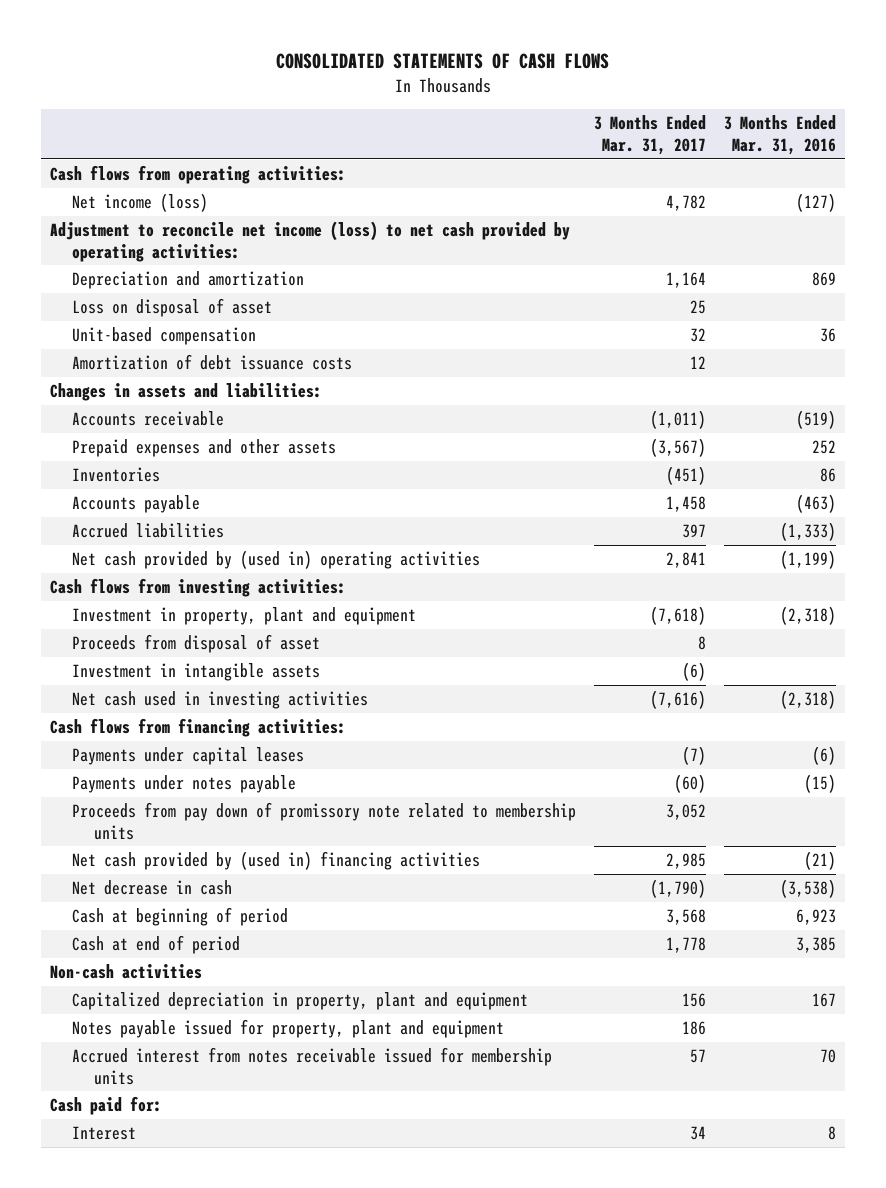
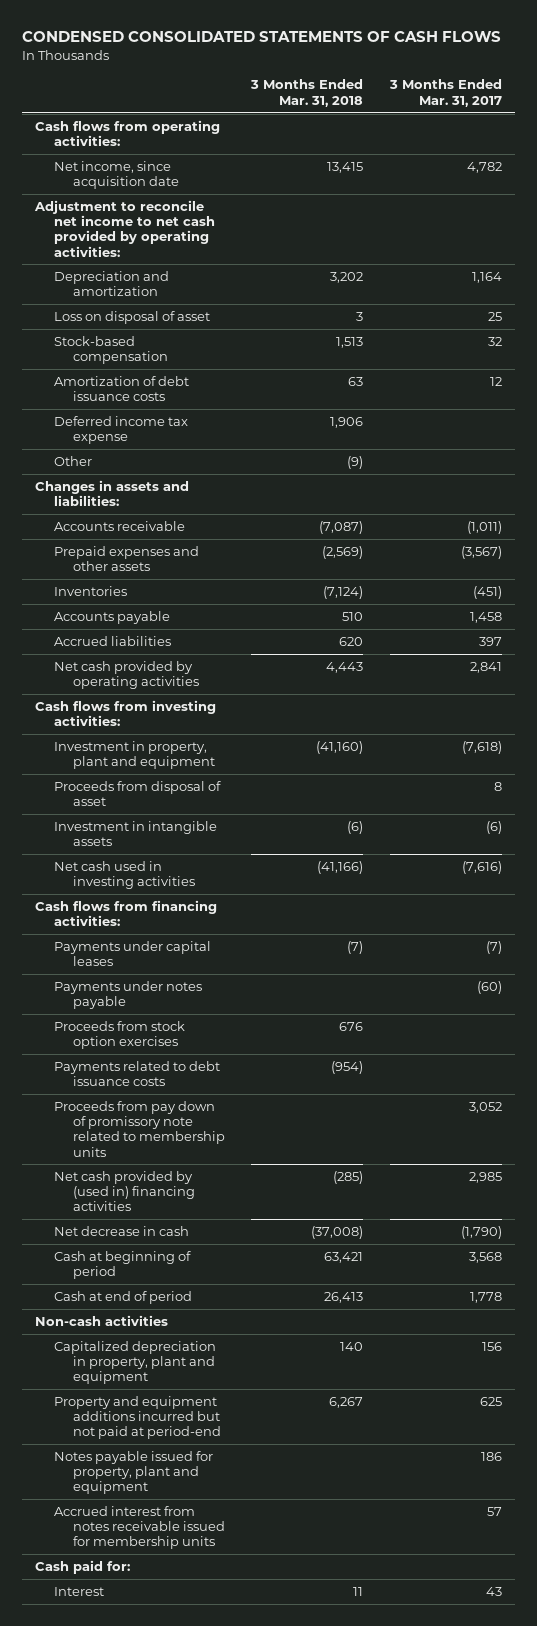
- CONSOLIDATED STATEMENTS OF CASH FLOWS
+ CONDENSED CONSOLIDATED STATEMENTS OF CASH FLOWS
- | 3 Months Ended Mar. 31, 2017 | 3 Months Ended Mar. 31, 2016
+ | 3 Months Ended Mar. 31, 2018 | 3 Months Ended Mar. 31, 2017
- Net income (loss) | 4,782 | (127)
- Adjustment to reconcile net income (loss) to net cash provided by operating activities:
+ Net income, since acquisition date | 13,415 | 4,782
+ Adjustment to reconcile net income to net cash provided by operating activities:
- Unit-based compensation | 32 | 36
+ Stock-based compensation | 1,513 | 32
+ Deferred income tax expense | 1,906 |
+ Other | (9) |
- Net cash provided by (used in) operating activities | 2,841 | (1,199)
+ Net cash provided by operating activities | 4,443 | 2,841
+ Proceeds from stock option exercises | 676 |
+ Payments related to debt issuance costs | (954) |
+ Property and equipment additions incurred but not paid at period-end | 6,267 | 625
- Interest | 34 | 8
+ Interest | 11 | 43

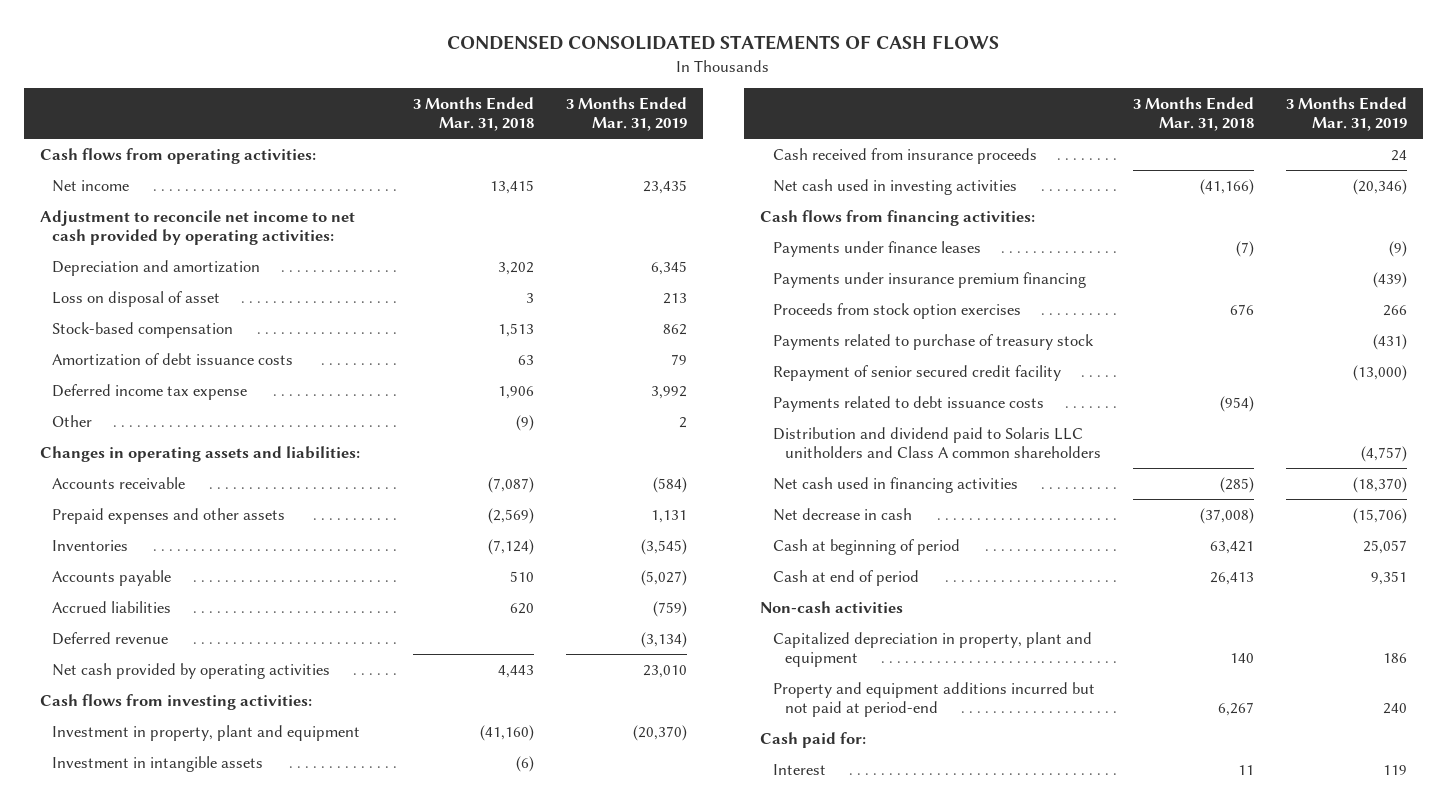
- | 3 Months Ended Mar. 31, 2018 | 3 Months Ended Mar. 31, 2017
+ | 3 Months Ended Mar. 31, 2018 | 3 Months Ended Mar. 31, 2019
- Net income, since acquisition date | 13,415 | 4,782
+ Net income | 13,415 | 23,435
- Changes in assets and liabilities:
+ Changes in operating assets and liabilities:
+ Deferred revenue | | (3,134)
- Proceeds from disposal of asset | | 8
+ Cash received from insurance proceeds | | 24
- Payments under capital leases | (7) | (7)
- Payments under notes payable | | (60)
+ Payments under finance leases | (7) | (9)
+ Payments under insurance premium financing | | (439)
+ Payments related to purchase of treasury stock | | (431)
+ Repayment of senior secured credit facility | | (13,000)
- Proceeds from pay down of promissory note related to membership units | | 3,052
- Net cash provided by (used in) financing activities | (285) | 2,985
+ Distribution and dividend paid to Solaris LLC unitholders and Class A common shareholders | | (4,757)
+ Net cash used in financing activities | (285) | (18,370)
- Notes payable issued for property, plant and equipment | | 186
- Accrued interest from notes receivable issued for membership units | | 57

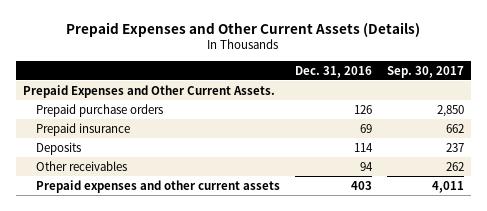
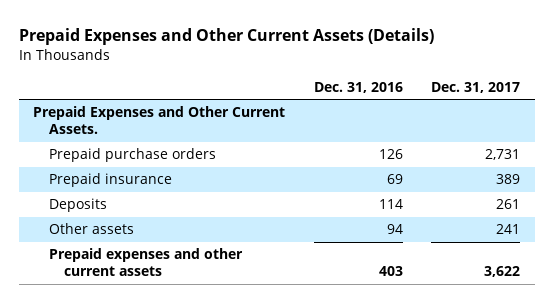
- | Dec. 31, 2016 | Sep. 30, 2017
+ | Dec. 31, 2016 | Dec. 31, 2017
- Other receivables | 94 | 262
+ Other assets | 94 | 241

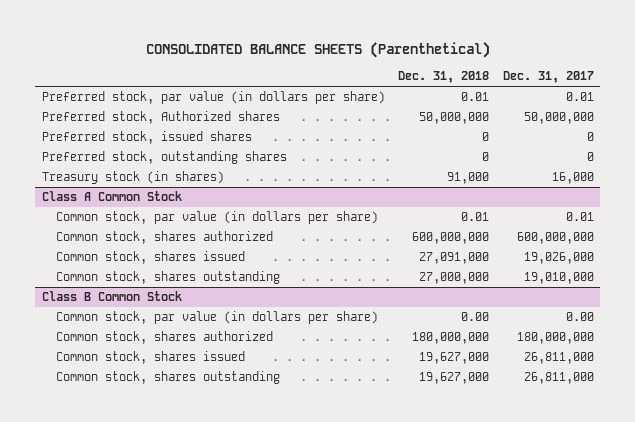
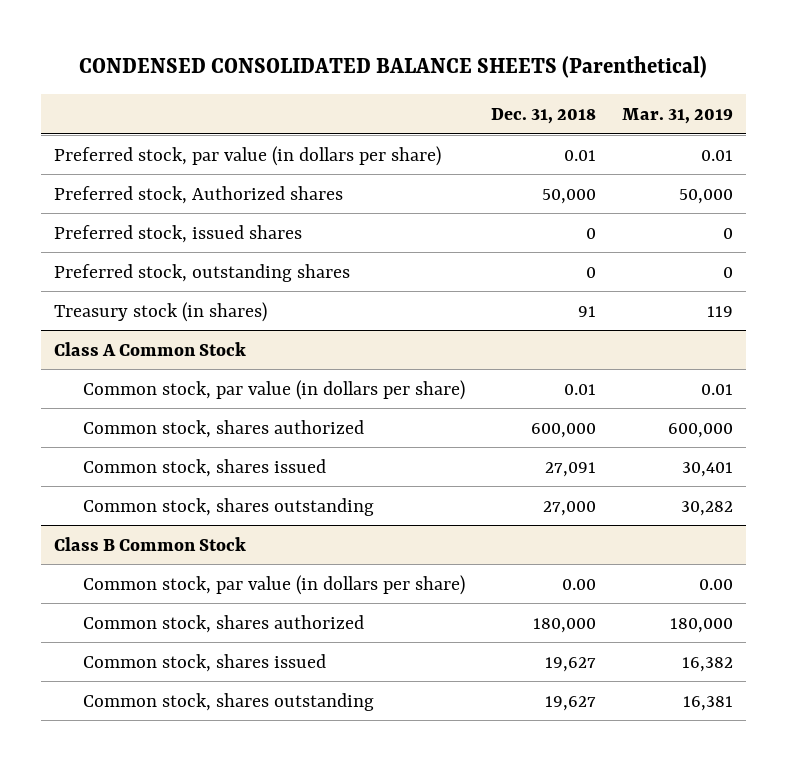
- CONSOLIDATED BALANCE SHEETS (Parenthetical)
+ CONDENSED CONSOLIDATED BALANCE SHEETS (Parenthetical)
- | Dec. 31, 2018 | Dec. 31, 2017
+ | Dec. 31, 2018 | Mar. 31, 2019
- Preferred stock, Authorized shares | 50,000,000 | 50,000,000
+ Preferred stock, Authorized shares | 50,000 | 50,000
- Treasury stock (in shares) | 91,000 | 16,000
+ Treasury stock (in shares) | 91 | 119
@ Class A Common Stock
- Common stock, shares authorized | 600,000,000 | 600,000,000
- Common stock, shares issued | 27,091,000 | 19,026,000
- Common stock, shares outstanding | 27,000,000 | 19,010,000
+ Common stock, shares authorized | 600,000 | 600,000
+ Common stock, shares issued | 27,091 | 30,401
+ Common stock, shares outstanding | 27,000 | 30,282
@ Class B Common Stock
- Common stock, shares authorized | 180,000,000 | 180,000,000
- Common stock, shares issued | 19,627,000 | 26,811,000
- Common stock, shares outstanding | 19,627,000 | 26,811,000
+ Common stock, shares authorized | 180,000 | 180,000
+ Common stock, shares issued | 19,627 | 16,382
+ Common stock, shares outstanding | 19,627 | 16,381

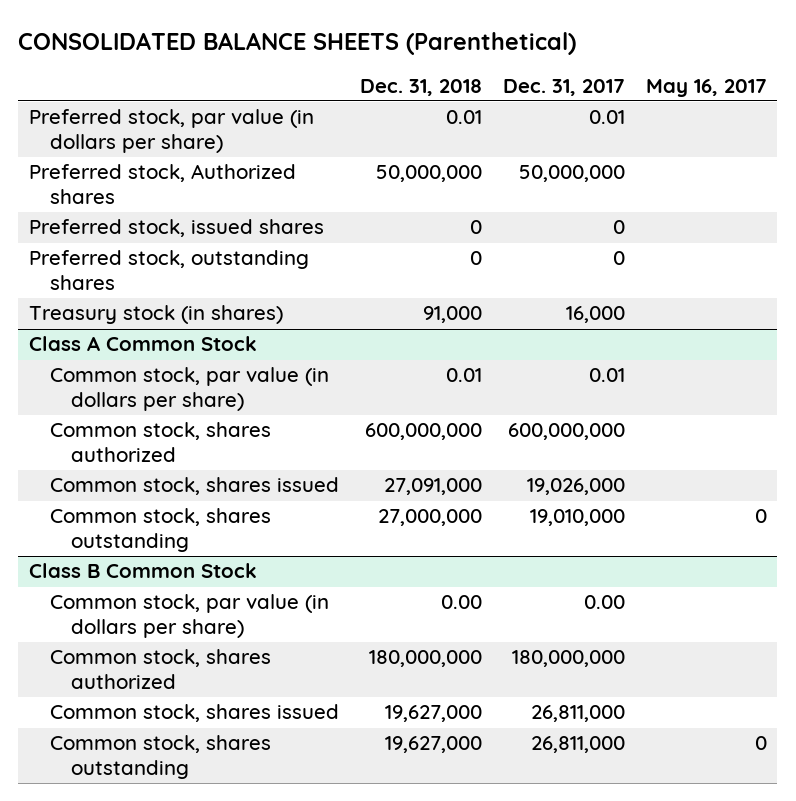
- CONDENSED CONSOLIDATED BALANCE SHEETS (Parenthetical)
+ CONSOLIDATED BALANCE SHEETS (Parenthetical)
- | Dec. 31, 2018 | Mar. 31, 2019
+ | Dec. 31, 2018 | Dec. 31, 2017 | May 16, 2017
- Preferred stock, Authorized shares | 50,000 | 50,000
+ Preferred stock, Authorized shares | 50,000,000 | 50,000,000 |
- Treasury stock (in shares) | 91 | 119
+ Treasury stock (in shares) | 91,000 | 16,000 |
@ Class A Common Stock
- Common stock, shares authorized | 600,000 | 600,000
- Common stock, shares issued | 27,091 | 30,401
- Common stock, shares outstanding | 27,000 | 30,282
+ Common stock, shares authorized | 600,000,000 | 600,000,000 |
+ Common stock, shares issued | 27,091,000 | 19,026,000 |
+ Common stock, shares outstanding | 27,000,000 | 19,010,000 | 0
@ Class B Common Stock
- Common stock, shares authorized | 180,000 | 180,000
- Common stock, shares issued | 19,627 | 16,382
- Common stock, shares outstanding | 19,627 | 16,381
+ Common stock, shares authorized | 180,000,000 | 180,000,000 |
+ Common stock, shares issued | 19,627,000 | 26,811,000 |
+ Common stock, shares outstanding | 19,627,000 | 26,811,000 | 0

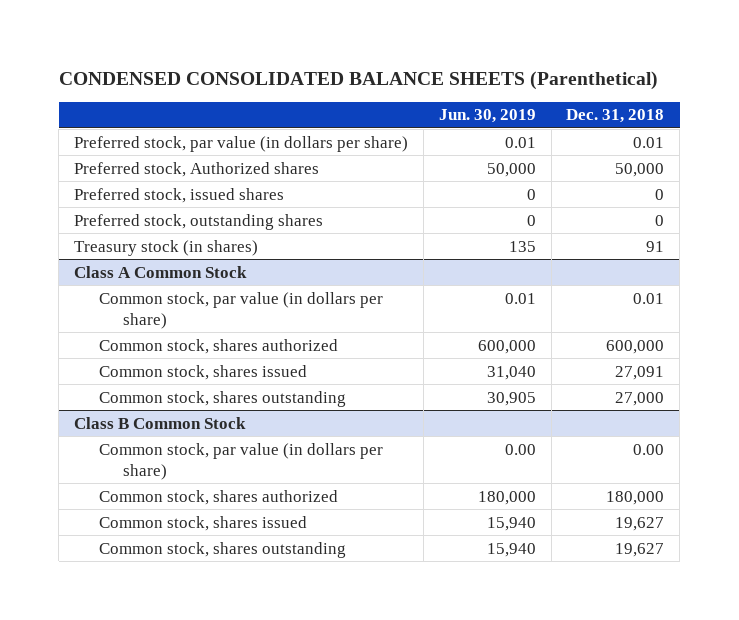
- CONSOLIDATED BALANCE SHEETS (Parenthetical)
+ CONDENSED CONSOLIDATED BALANCE SHEETS (Parenthetical)
- | Dec. 31, 2018 | Dec. 31, 2017 | May 16, 2017
+ | Jun. 30, 2019 | Dec. 31, 2018
- Preferred stock, Authorized shares | 50,000,000 | 50,000,000 |
+ Preferred stock, Authorized shares | 50,000 | 50,000
- Treasury stock (in shares) | 91,000 | 16,000 |
+ Treasury stock (in shares) | 135 | 91
@ Class A Common Stock
- Common stock, shares authorized | 600,000,000 | 600,000,000 |
- Common stock, shares issued | 27,091,000 | 19,026,000 |
- Common stock, shares outstanding | 27,000,000 | 19,010,000 | 0
+ Common stock, shares authorized | 600,000 | 600,000
+ Common stock, shares issued | 31,040 | 27,091
+ Common stock, shares outstanding | 30,905 | 27,000
@ Class B Common Stock
- Common stock, shares authorized | 180,000,000 | 180,000,000 |
- Common stock, shares issued | 19,627,000 | 26,811,000 |
- Common stock, shares outstanding | 19,627,000 | 26,811,000 | 0
+ Common stock, shares authorized | 180,000 | 180,000
+ Common stock, shares issued | 15,940 | 19,627
+ Common stock, shares outstanding | 15,940 | 19,627

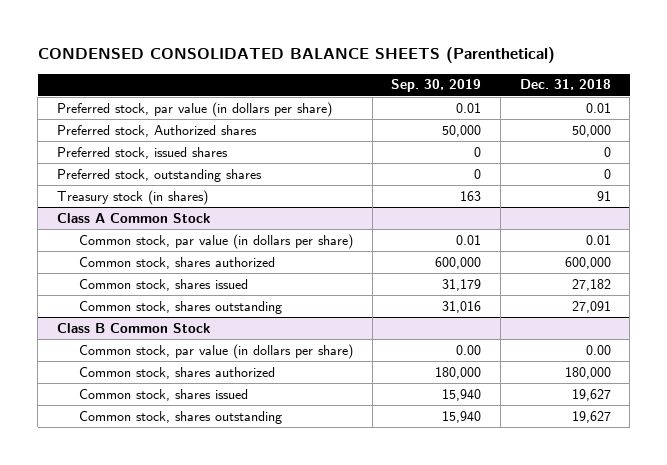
- | Jun. 30, 2019 | Dec. 31, 2018
+ | Sep. 30, 2019 | Dec. 31, 2018
@ Class A Common Stock
- Common stock, shares issued | 31,040 | 27,091
- Common stock, shares outstanding | 30,905 | 27,000
+ Common stock, shares issued | 31,179 | 27,182
+ Common stock, shares outstanding | 31,016 | 27,091

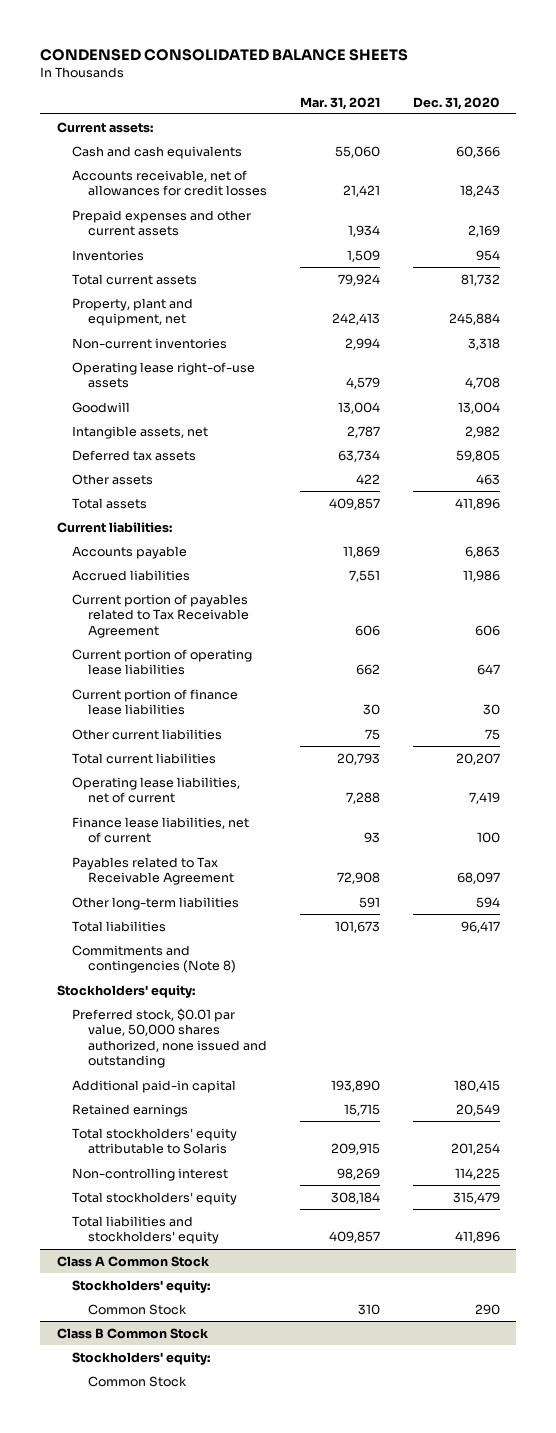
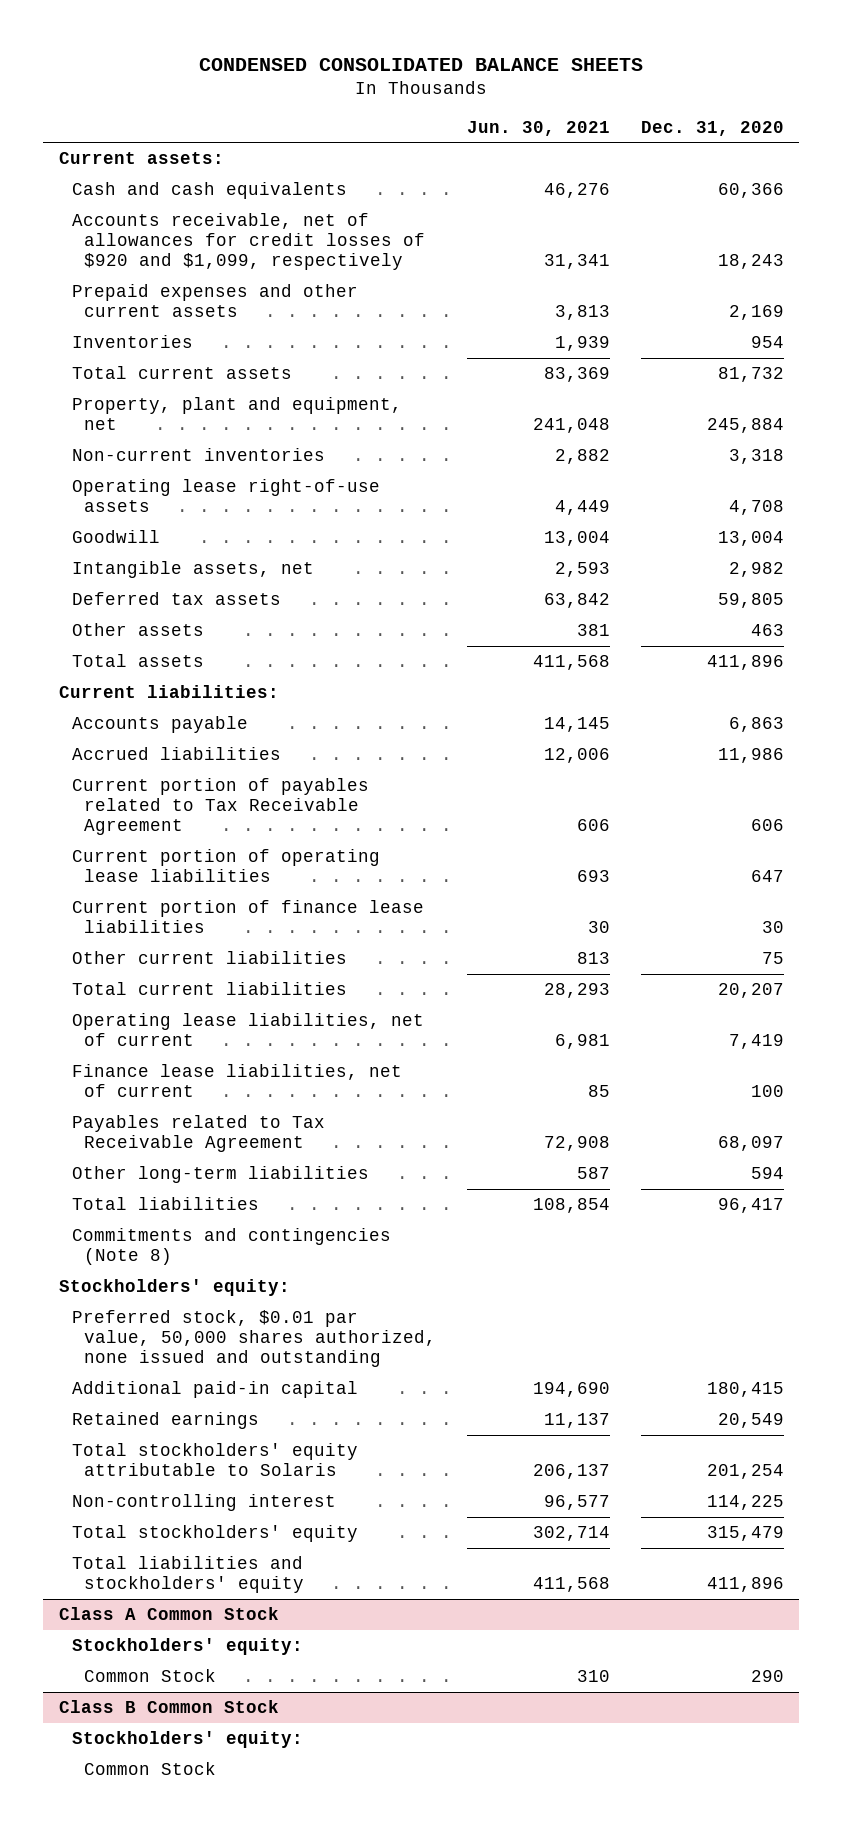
- | Mar. 31, 2021 | Dec. 31, 2020
+ | Jun. 30, 2021 | Dec. 31, 2020
- Accounts receivable, net of allowances for credit losses | 21,421 | 18,243
+ Accounts receivable, net of allowances for credit losses of $920 and $1,099, respectively | 31,341 | 18,243

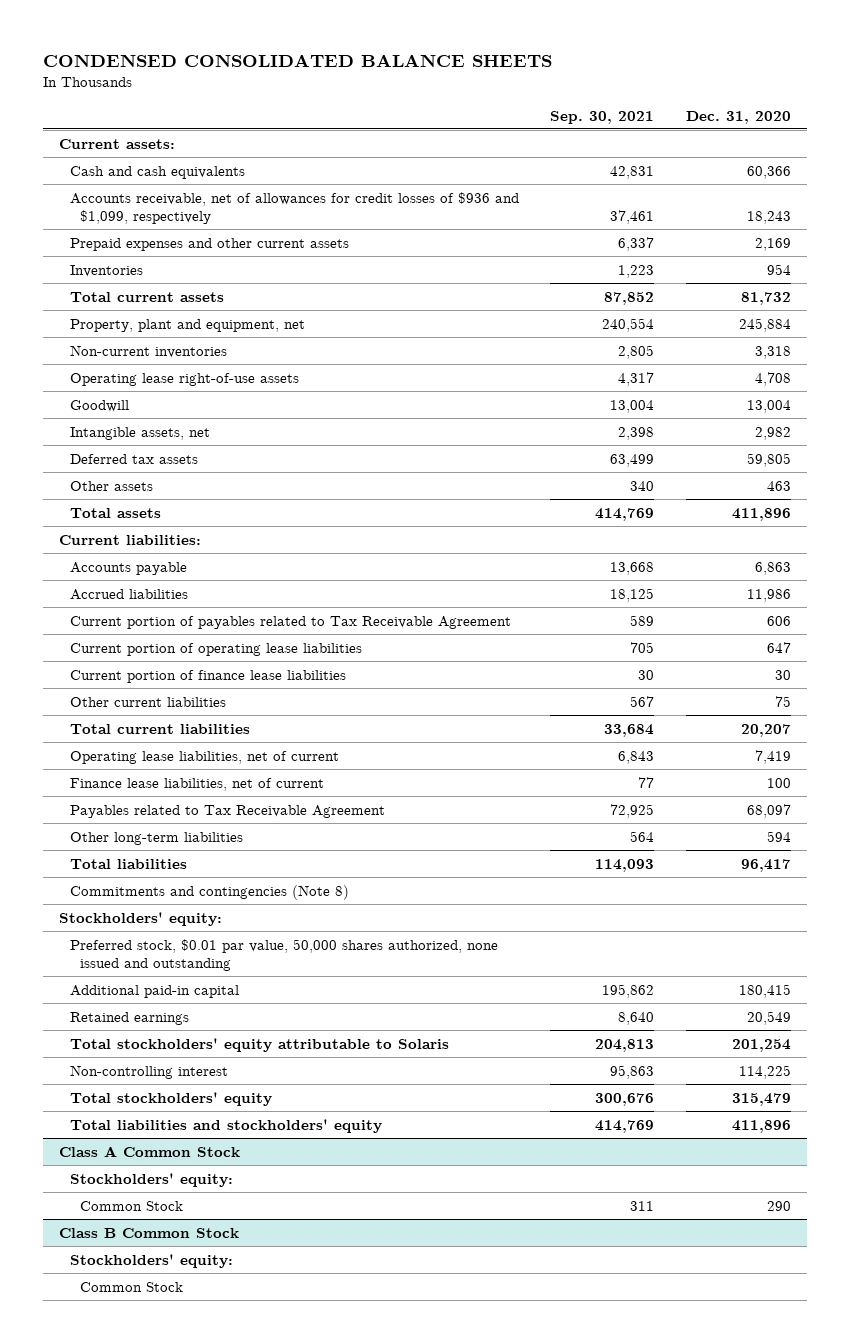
- | Jun. 30, 2021 | Dec. 31, 2020
+ | Sep. 30, 2021 | Dec. 31, 2020
- Accounts receivable, net of allowances for credit losses of $920 and $1,099, respectively | 31,341 | 18,243
+ Accounts receivable, net of allowances for credit losses of $936 and $1,099, respectively | 37,461 | 18,243

